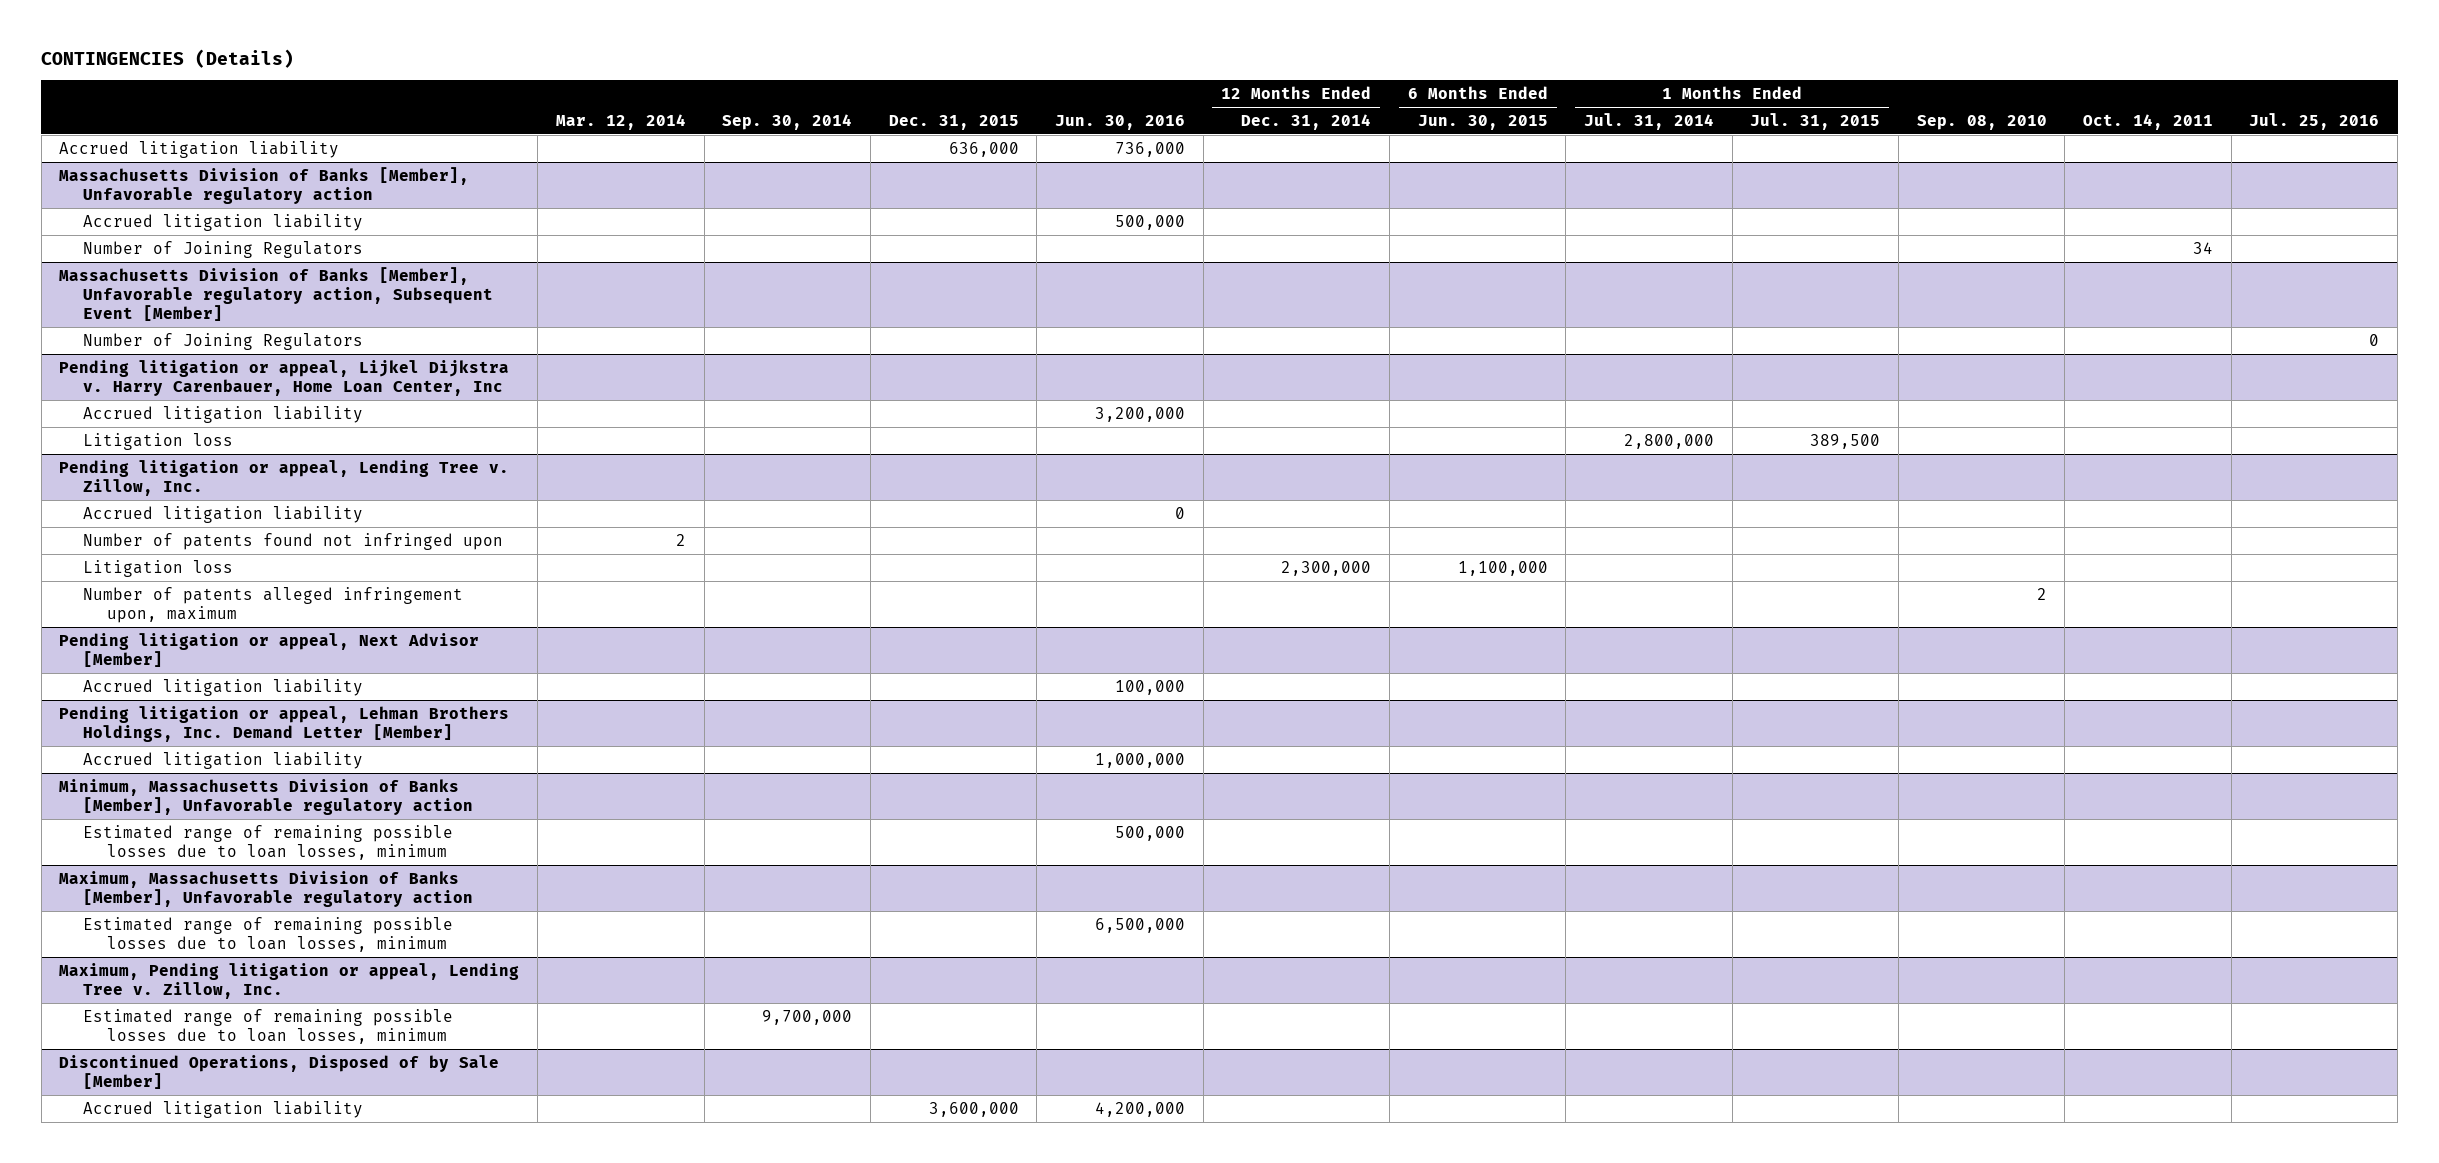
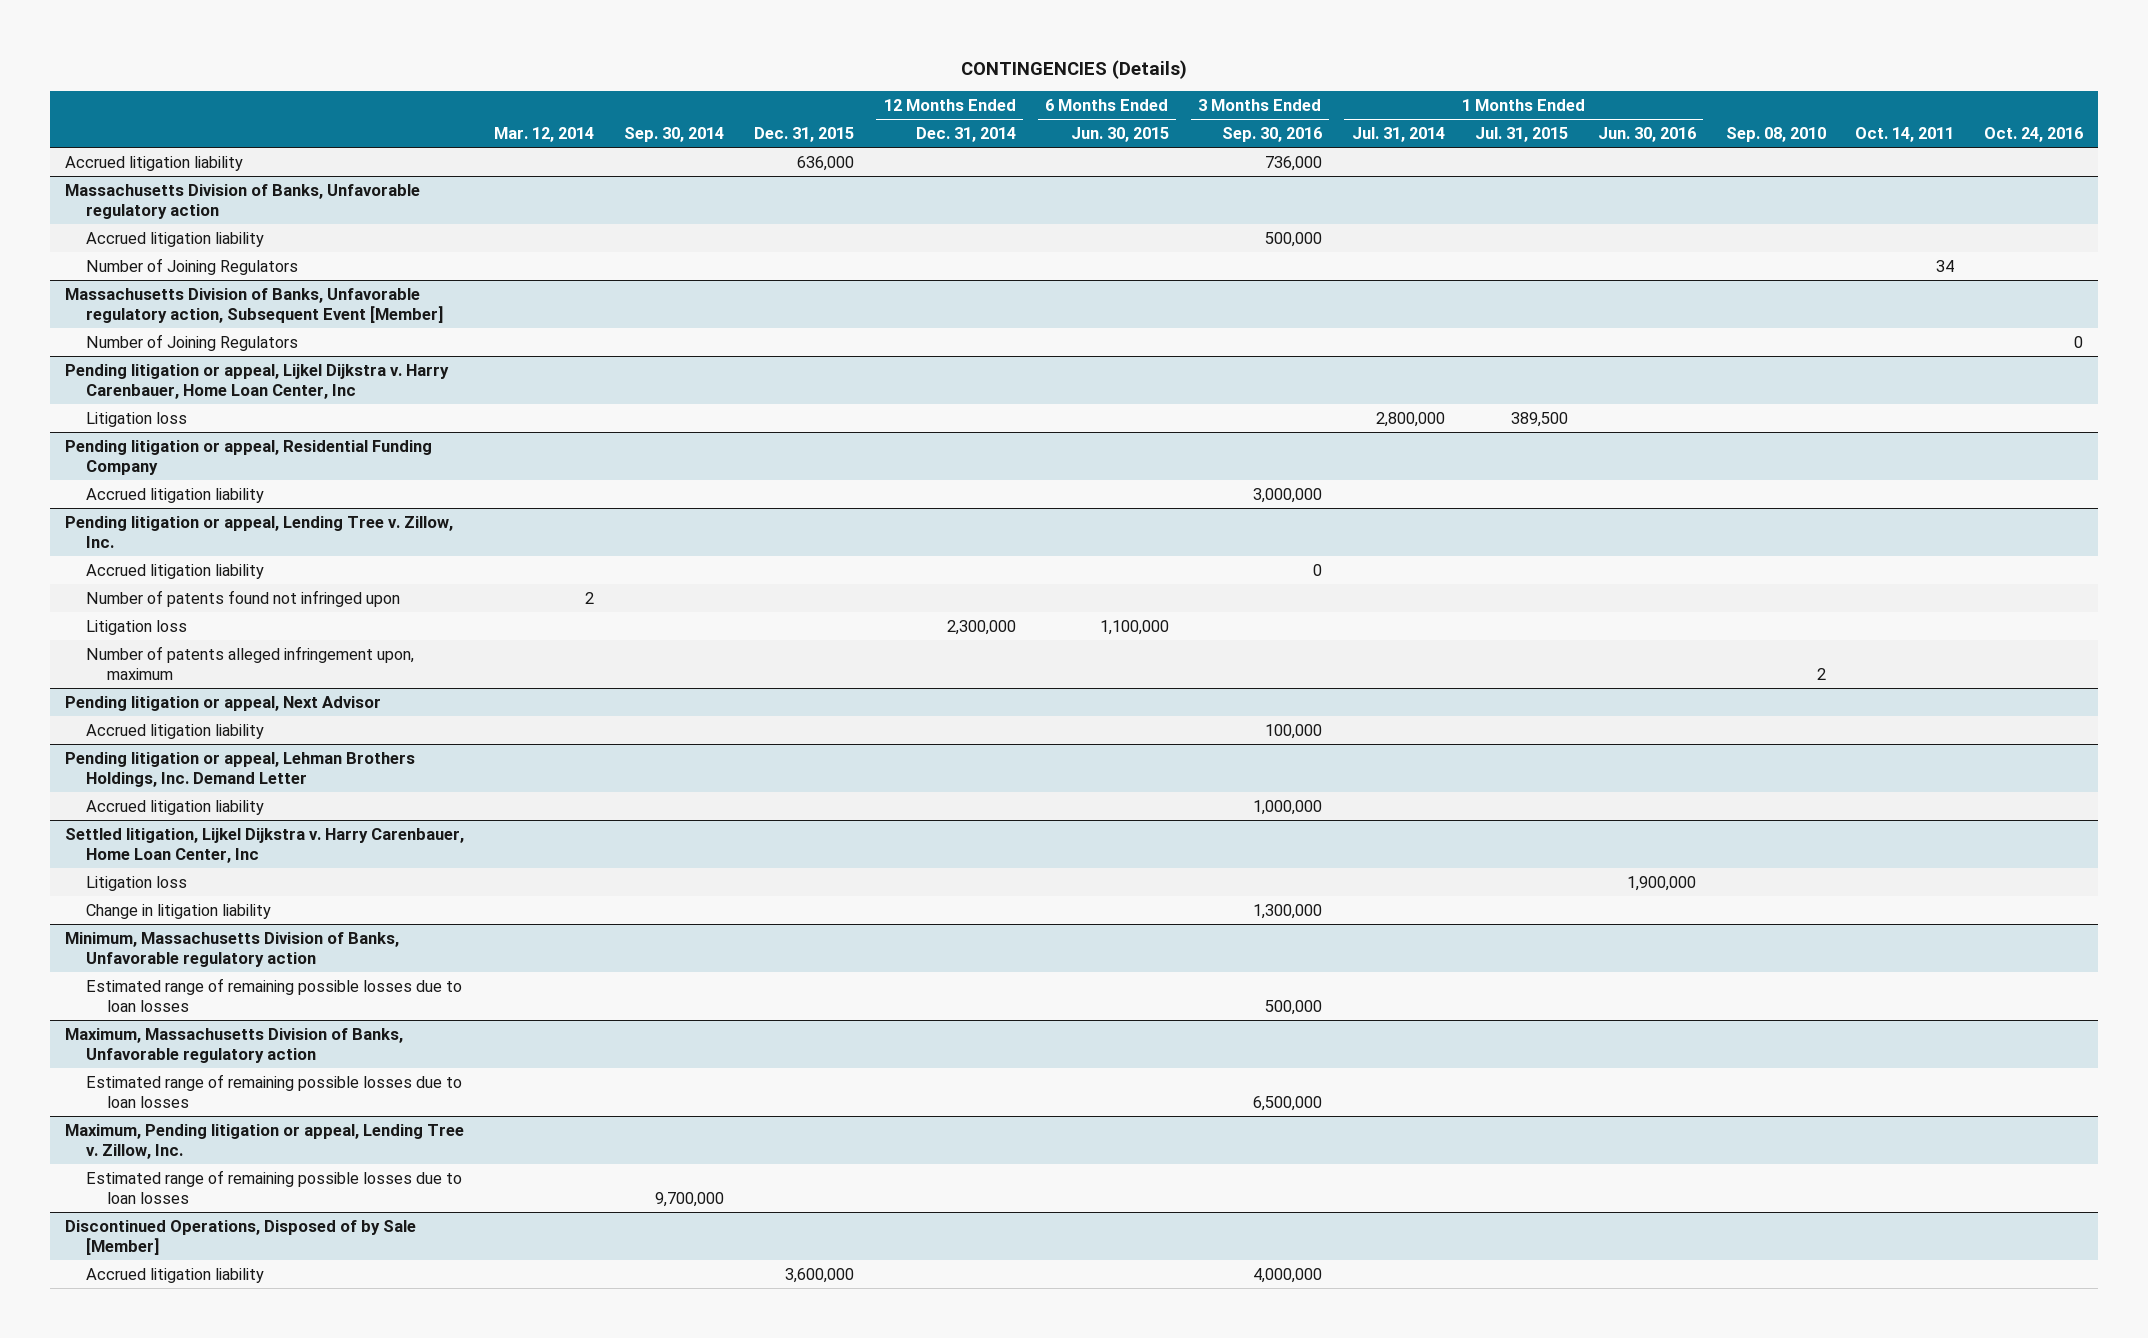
- | Mar. 12, 2014 | Sep. 30, 2014 | Dec. 31, 2015 | Jun. 30, 2016 | 12 Months Ended Dec. 31, 2014 | 6 Months Ended Jun. 30, 2015 | 1 Months Ended Jul. 31, 2014 | 1 Months Ended Jul. 31, 2015 | Sep. 08, 2010 | Oct. 14, 2011 | Jul. 25, 2016
+ | Mar. 12, 2014 | Sep. 30, 2014 | Dec. 31, 2015 | 12 Months Ended Dec. 31, 2014 | 6 Months Ended Jun. 30, 2015 | 3 Months Ended Sep. 30, 2016 | 1 Months Ended Jul. 31, 2014 | 1 Months Ended Jul. 31, 2015 | 1 Months Ended Jun. 30, 2016 | Sep. 08, 2010 | Oct. 14, 2011 | Oct. 24, 2016
- Massachusetts Division of Banks [Member], Unfavorable regulatory action
+ Massachusetts Division of Banks, Unfavorable regulatory action
- Massachusetts Division of Banks [Member], Unfavorable regulatory action, Subsequent Event [Member]
+ Massachusetts Division of Banks, Unfavorable regulatory action, Subsequent Event [Member]
@ Pending litigation or appeal, Lijkel Dijkstra v. Harry Carenbauer, Home Loan Center, Inc
- Accrued litigation liability | | | | 3,200,000 | | | | | | |
+ Pending litigation or appeal, Residential Funding Company
+ Accrued litigation liability | | | | | | 3,000,000 | | | | | |
- Pending litigation or appeal, Next Advisor [Member]
+ Pending litigation or appeal, Next Advisor
- Pending litigation or appeal, Lehman Brothers Holdings, Inc. Demand Letter [Member]
+ Pending litigation or appeal, Lehman Brothers Holdings, Inc. Demand Letter
- Minimum, Massachusetts Division of Banks [Member], Unfavorable regulatory action
- Estimated range of remaining possible losses due to loan losses, minimum | | | | 500,000 | | | | | | |
- Maximum, Massachusetts Division of Banks [Member], Unfavorable regulatory action
- Estimated range of remaining possible losses due to loan losses, minimum | | | | 6,500,000 | | | | | | |
+ Settled litigation, Lijkel Dijkstra v. Harry Carenbauer, Home Loan Center, Inc
+ Litigation loss | | | | | | | | | 1,900,000 | | |
+ Change in litigation liability | | | | | | 1,300,000 | | | | | |
+ Minimum, Massachusetts Division of Banks, Unfavorable regulatory action
+ Estimated range of remaining possible losses due to loan losses | | | | | | 500,000 | | | | | |
+ Maximum, Massachusetts Division of Banks, Unfavorable regulatory action
+ Estimated range of remaining possible losses due to loan losses | | | | | | 6,500,000 | | | | | |
@ Maximum, Pending litigation or appeal, Lending Tree v. Zillow, Inc.
- Estimated range of remaining possible losses due to loan losses, minimum | | 9,700,000 | | | | | | | | |
+ Estimated range of remaining possible losses due to loan losses | | 9,700,000 | | | | | | | | | |

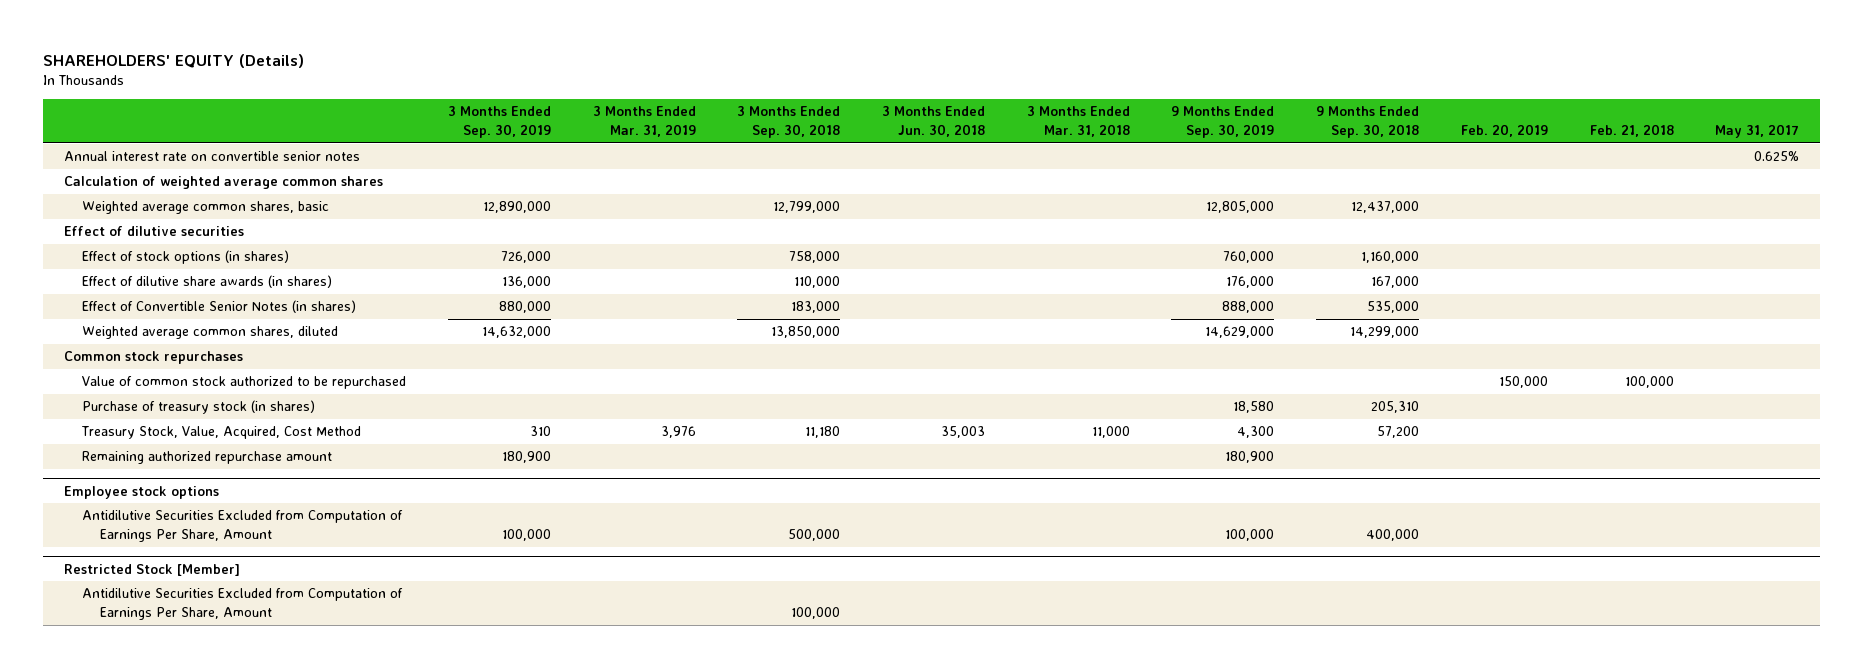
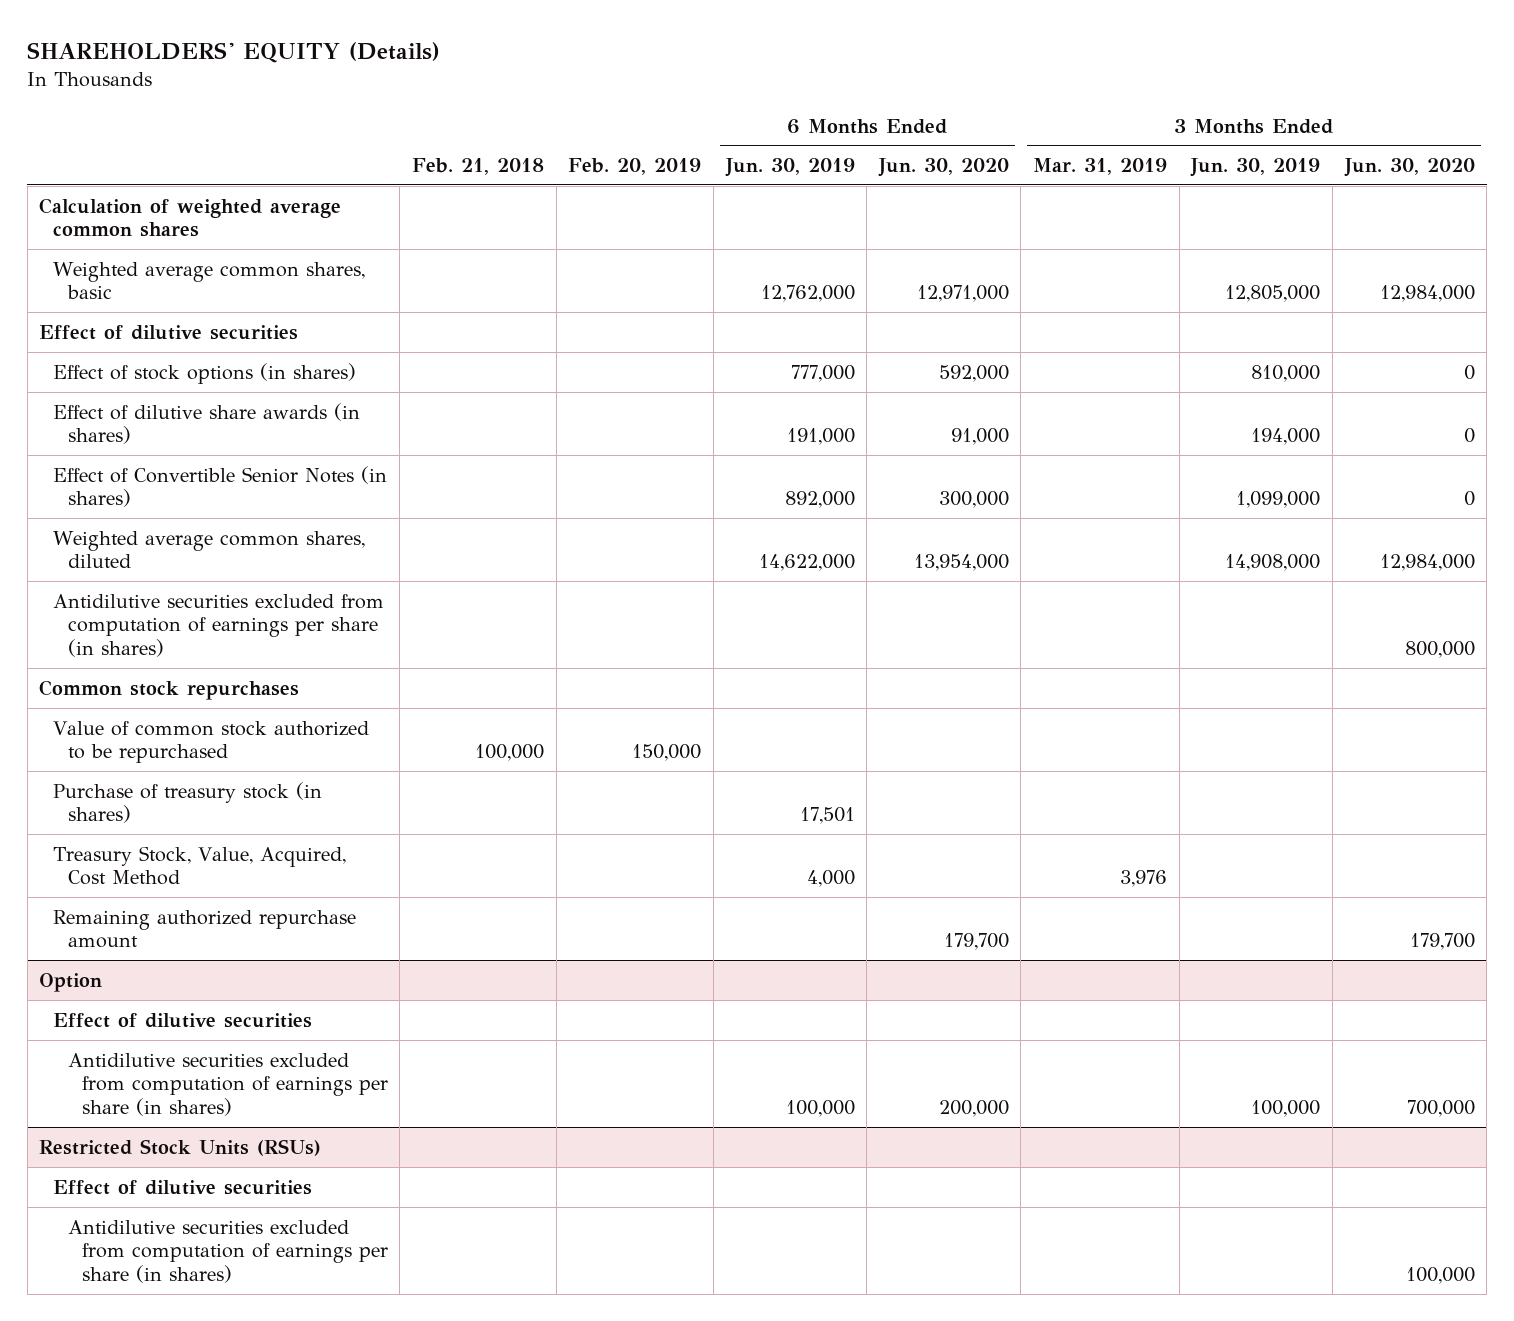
- | 3 Months Ended Sep. 30, 2019 | 3 Months Ended Mar. 31, 2019 | 3 Months Ended Sep. 30, 2018 | 3 Months Ended Jun. 30, 2018 | 3 Months Ended Mar. 31, 2018 | 9 Months Ended Sep. 30, 2019 | 9 Months Ended Sep. 30, 2018 | Feb. 20, 2019 | Feb. 21, 2018 | May 31, 2017
+ | Feb. 21, 2018 | Feb. 20, 2019 | 6 Months Ended Jun. 30, 2019 | 6 Months Ended Jun. 30, 2020 | 3 Months Ended Mar. 31, 2019 | 3 Months Ended Jun. 30, 2019 | 3 Months Ended Jun. 30, 2020
- Annual interest rate on convertible senior notes | | | | | | | | | | 0.625%
+ Antidilutive securities excluded from computation of earnings per share (in shares) | | | | | | | 800,000
- Employee stock options
- Antidilutive Securities Excluded from Computation of Earnings Per Share, Amount | 100,000 | | 500,000 | | | 100,000 | 400,000 | | |
- Restricted Stock [Member]
- Antidilutive Securities Excluded from Computation of Earnings Per Share, Amount | | | 100,000 | | | | | | |
+ Option
+ Effect of dilutive securities
+ Antidilutive securities excluded from computation of earnings per share (in shares) | | | 100,000 | 200,000 | | 100,000 | 700,000
+ Restricted Stock Units (RSUs)
+ Effect of dilutive securities
+ Antidilutive securities excluded from computation of earnings per share (in shares) | | | | | | | 100,000

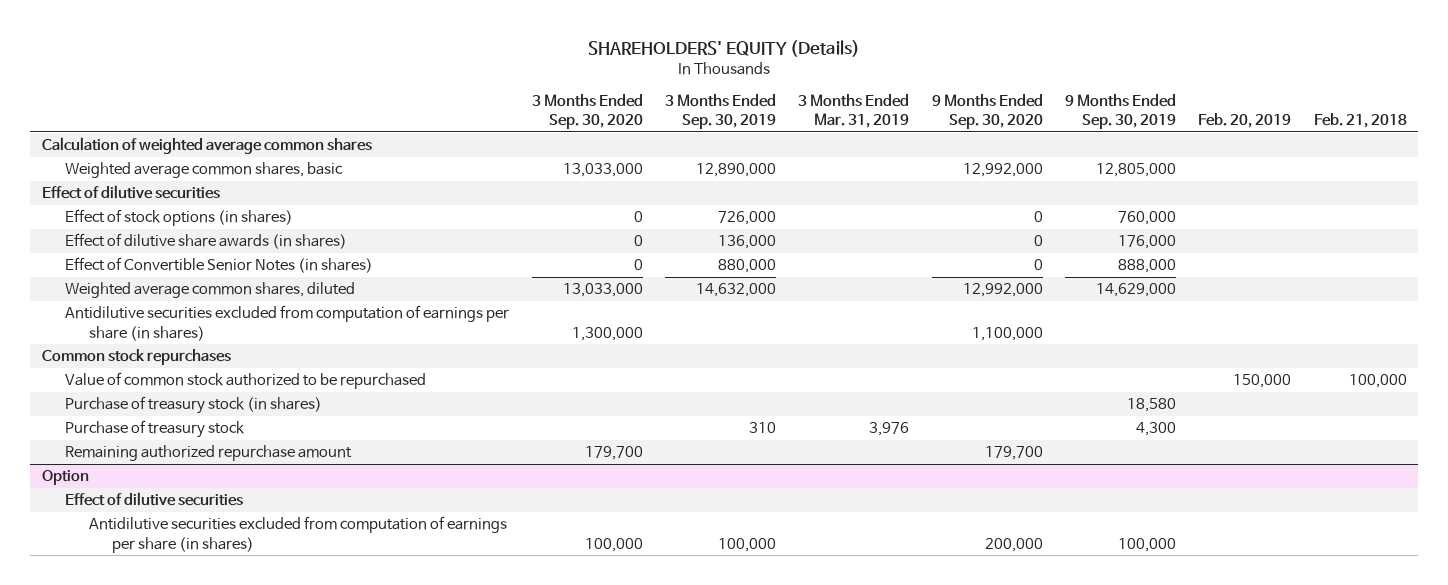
- | Feb. 21, 2018 | Feb. 20, 2019 | 6 Months Ended Jun. 30, 2019 | 6 Months Ended Jun. 30, 2020 | 3 Months Ended Mar. 31, 2019 | 3 Months Ended Jun. 30, 2019 | 3 Months Ended Jun. 30, 2020
+ | 3 Months Ended Sep. 30, 2020 | 3 Months Ended Sep. 30, 2019 | 3 Months Ended Mar. 31, 2019 | 9 Months Ended Sep. 30, 2020 | 9 Months Ended Sep. 30, 2019 | Feb. 20, 2019 | Feb. 21, 2018
- Treasury Stock, Value, Acquired, Cost Method | | | 4,000 | | 3,976 | |
+ Purchase of treasury stock | | 310 | 3,976 | | 4,300 | |
- Restricted Stock Units (RSUs)
- Effect of dilutive securities
- Antidilutive securities excluded from computation of earnings per share (in shares) | | | | | | | 100,000

